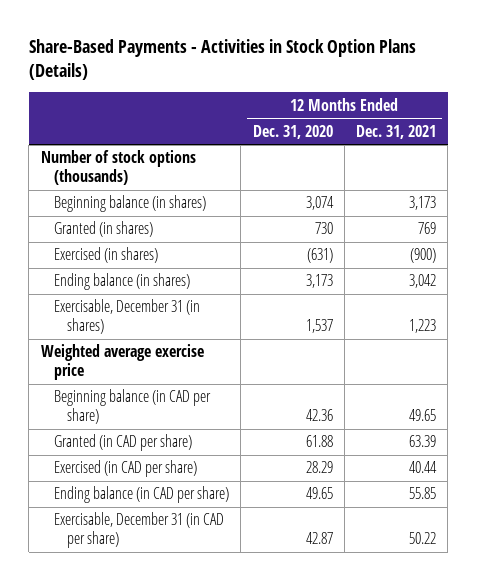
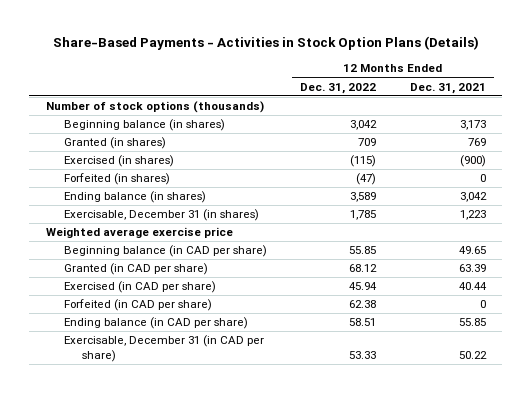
- | 12 Months Ended Dec. 31, 2020 | 12 Months Ended Dec. 31, 2021
+ | 12 Months Ended Dec. 31, 2022 | 12 Months Ended Dec. 31, 2021
+ Forfeited (in shares) | (47) | 0
+ Forfeited (in CAD per share) | 62.38 | 0

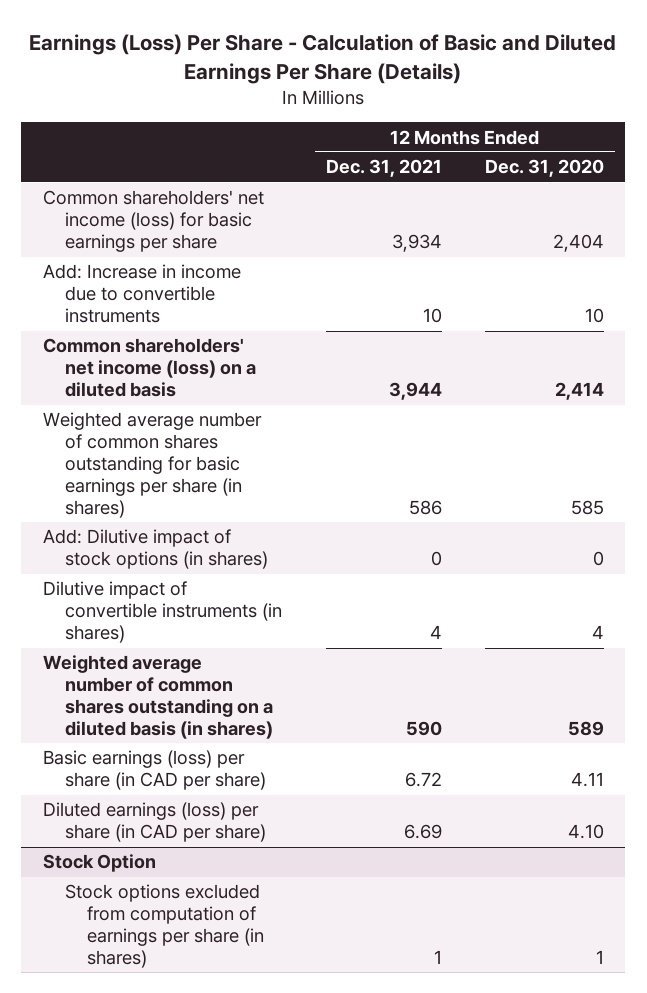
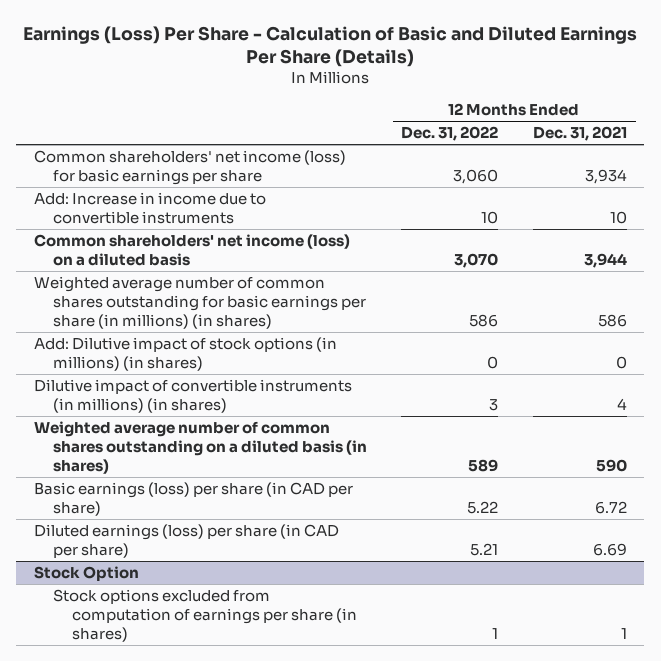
- | 12 Months Ended Dec. 31, 2021 | 12 Months Ended Dec. 31, 2020
+ | 12 Months Ended Dec. 31, 2022 | 12 Months Ended Dec. 31, 2021
- Weighted average number of common shares outstanding for basic earnings per share (in shares) | 586 | 585
- Add: Dilutive impact of stock options (in shares) | 0 | 0
- Dilutive impact of convertible instruments (in shares) | 4 | 4
+ Weighted average number of common shares outstanding for basic earnings per share (in millions) (in shares) | 586 | 586
+ Add: Dilutive impact of stock options (in millions) (in shares) | 0 | 0
+ Dilutive impact of convertible instruments (in millions) (in shares) | 3 | 4

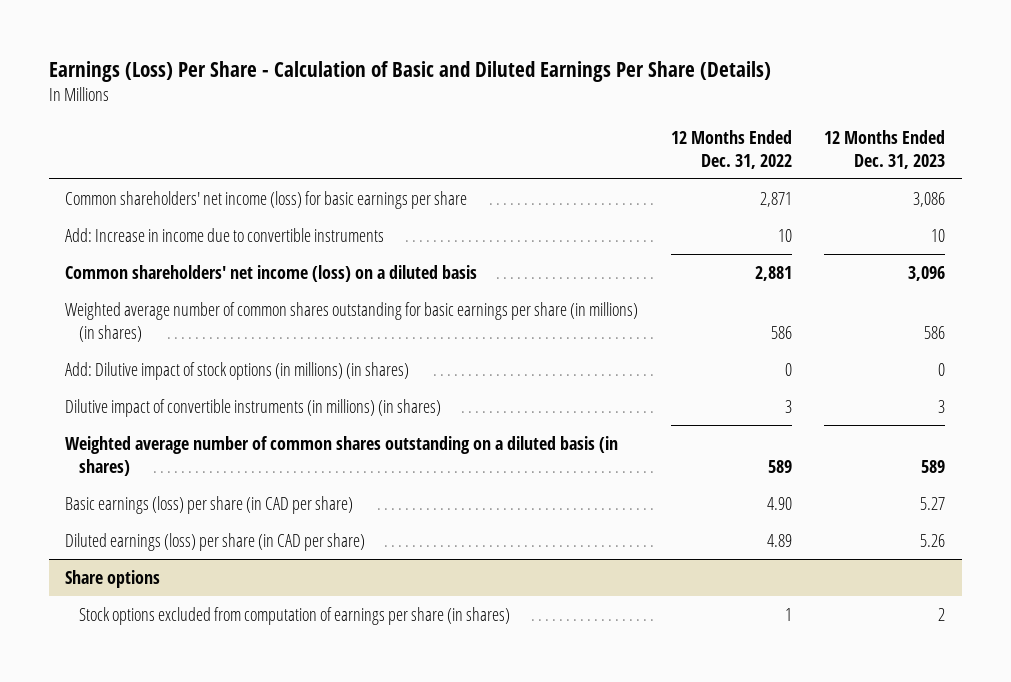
- | 12 Months Ended Dec. 31, 2022 | 12 Months Ended Dec. 31, 2021
+ | 12 Months Ended Dec. 31, 2022 | 12 Months Ended Dec. 31, 2023
- Common shareholders' net income (loss) for basic earnings per share | 3,060 | 3,934
+ Common shareholders' net income (loss) for basic earnings per share | 2,871 | 3,086
- Common shareholders' net income (loss) on a diluted basis | 3,070 | 3,944
+ Common shareholders' net income (loss) on a diluted basis | 2,881 | 3,096
- Basic earnings (loss) per share (in CAD per share) | 5.22 | 6.72
- Diluted earnings (loss) per share (in CAD per share) | 5.21 | 6.69
- Stock Option
+ Basic earnings (loss) per share (in CAD per share) | 4.90 | 5.27
+ Diluted earnings (loss) per share (in CAD per share) | 4.89 | 5.26
+ Share options

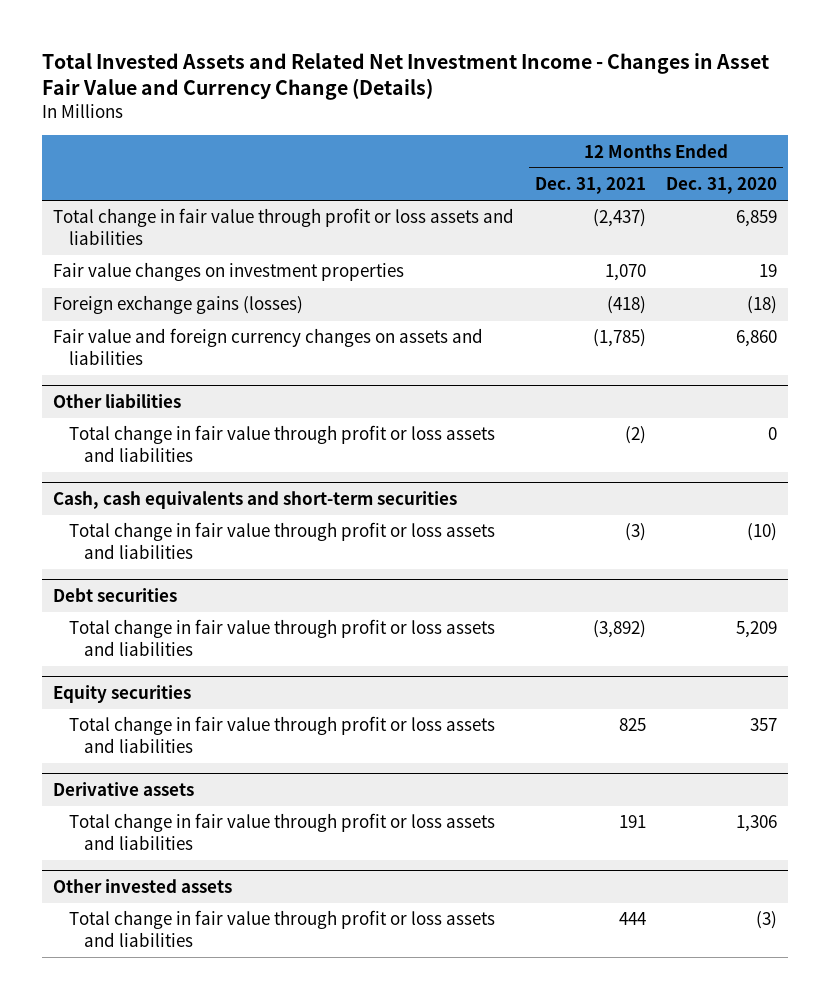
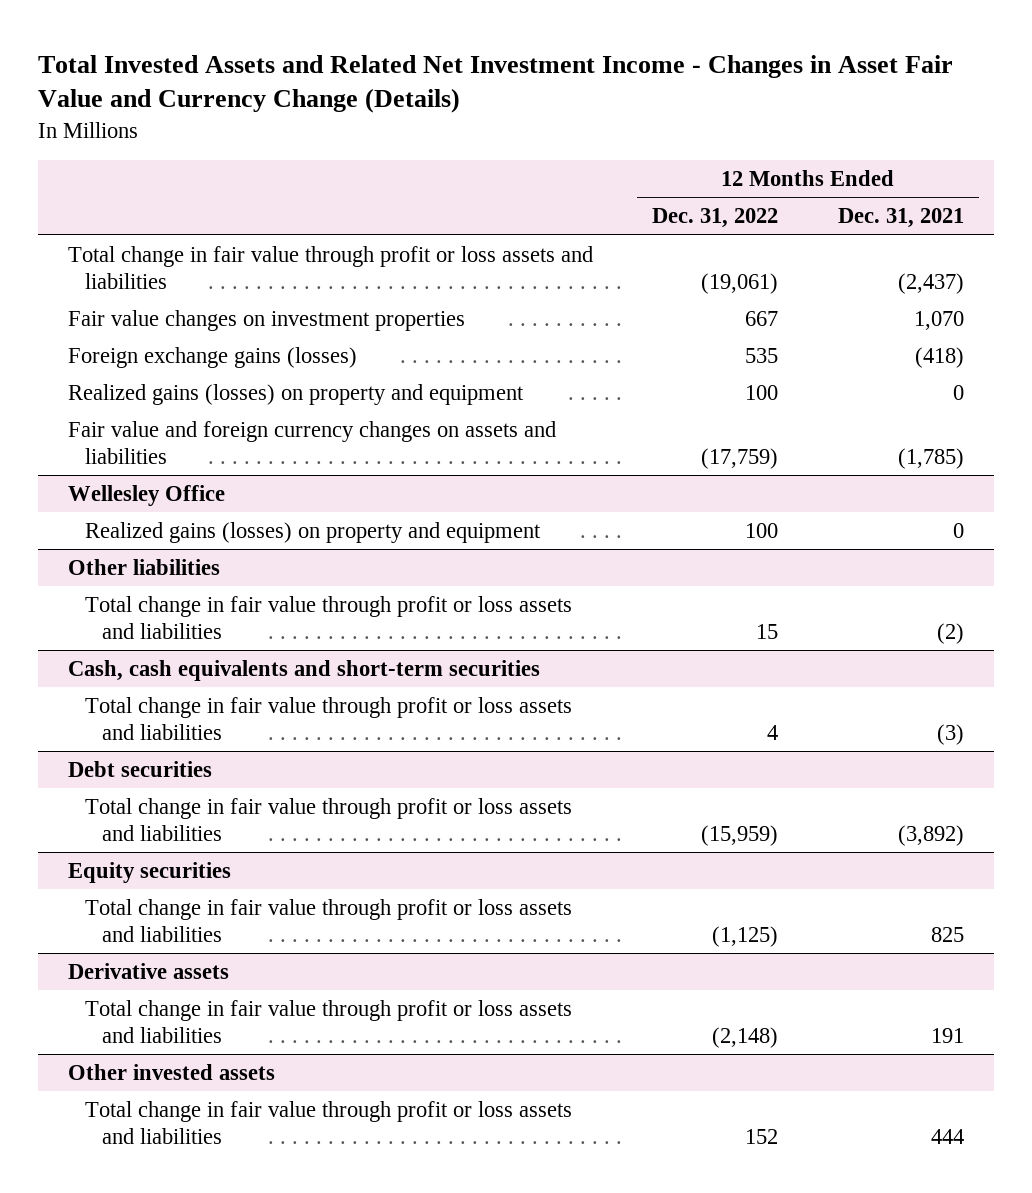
- | 12 Months Ended Dec. 31, 2021 | 12 Months Ended Dec. 31, 2020
+ | 12 Months Ended Dec. 31, 2022 | 12 Months Ended Dec. 31, 2021
+ Realized gains (losses) on property and equipment | 100 | 0
+ Wellesley Office
+ Realized gains (losses) on property and equipment | 100 | 0

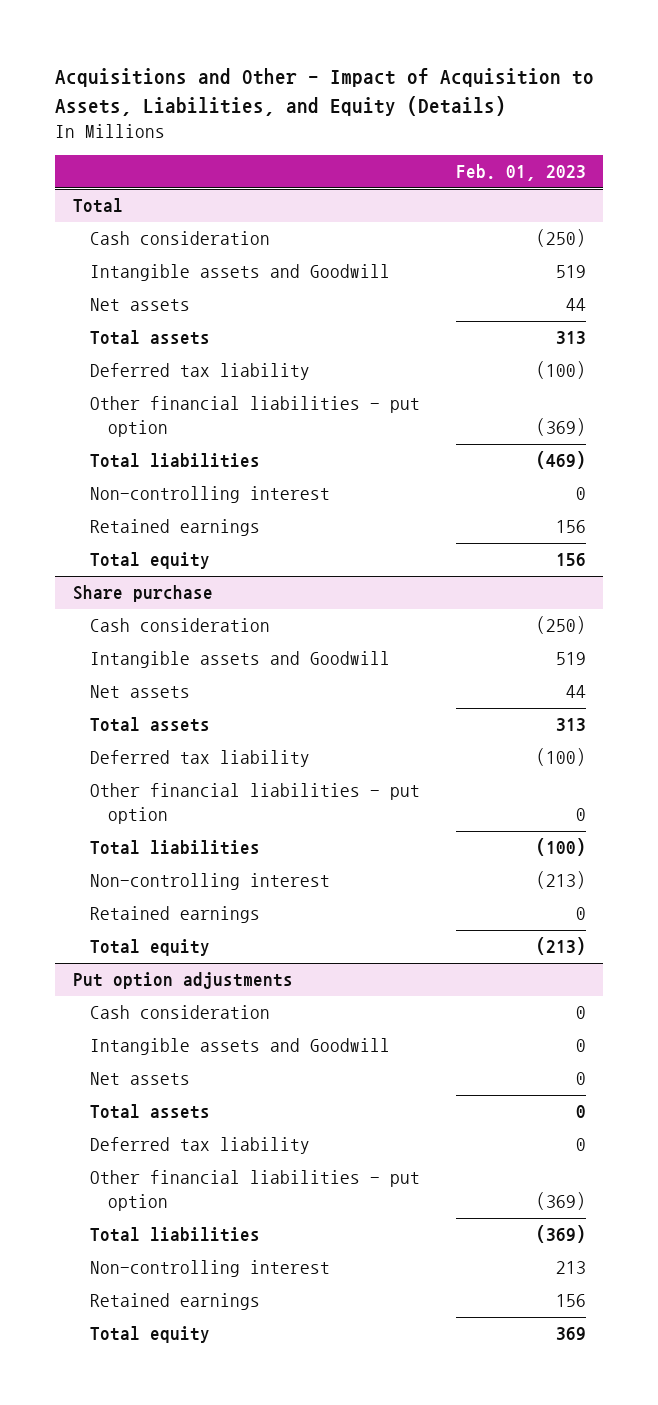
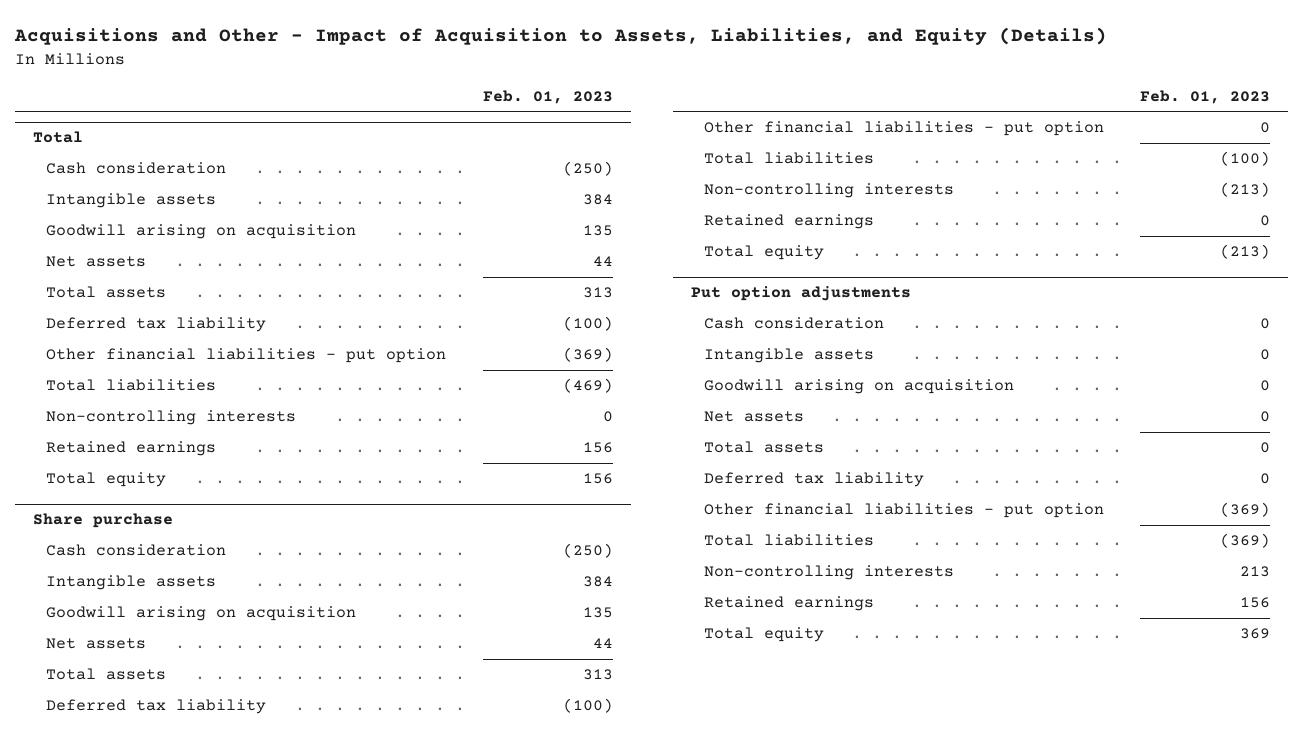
@ Total
- Intangible assets and Goodwill | 519
+ Intangible assets | 384
+ Goodwill arising on acquisition | 135
- Non-controlling interest | 0
+ Non-controlling interests | 0
@ Share purchase
- Intangible assets and Goodwill | 519
+ Intangible assets | 384
+ Goodwill arising on acquisition | 135
- Non-controlling interest | (213)
+ Non-controlling interests | (213)
@ Put option adjustments
- Intangible assets and Goodwill | 0
+ Intangible assets | 0
+ Goodwill arising on acquisition | 0
- Non-controlling interest | 213
+ Non-controlling interests | 213

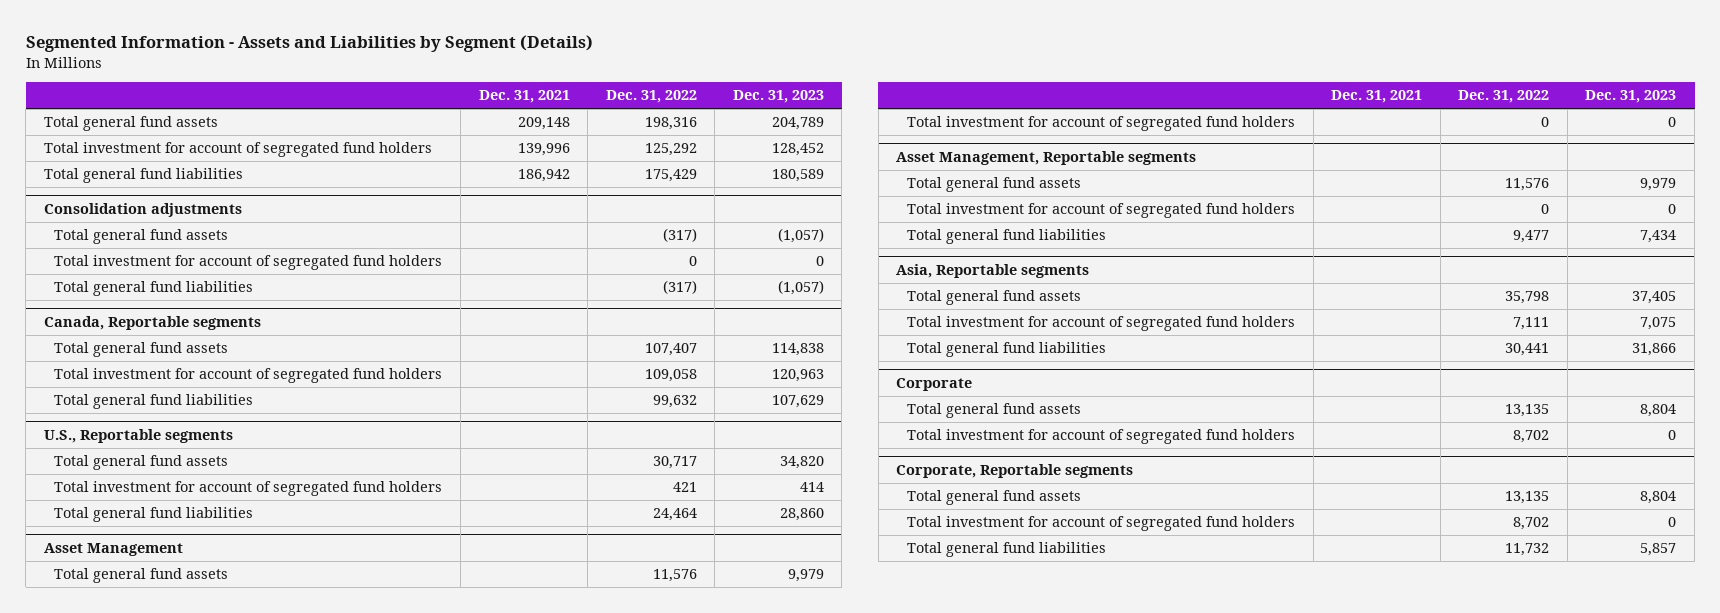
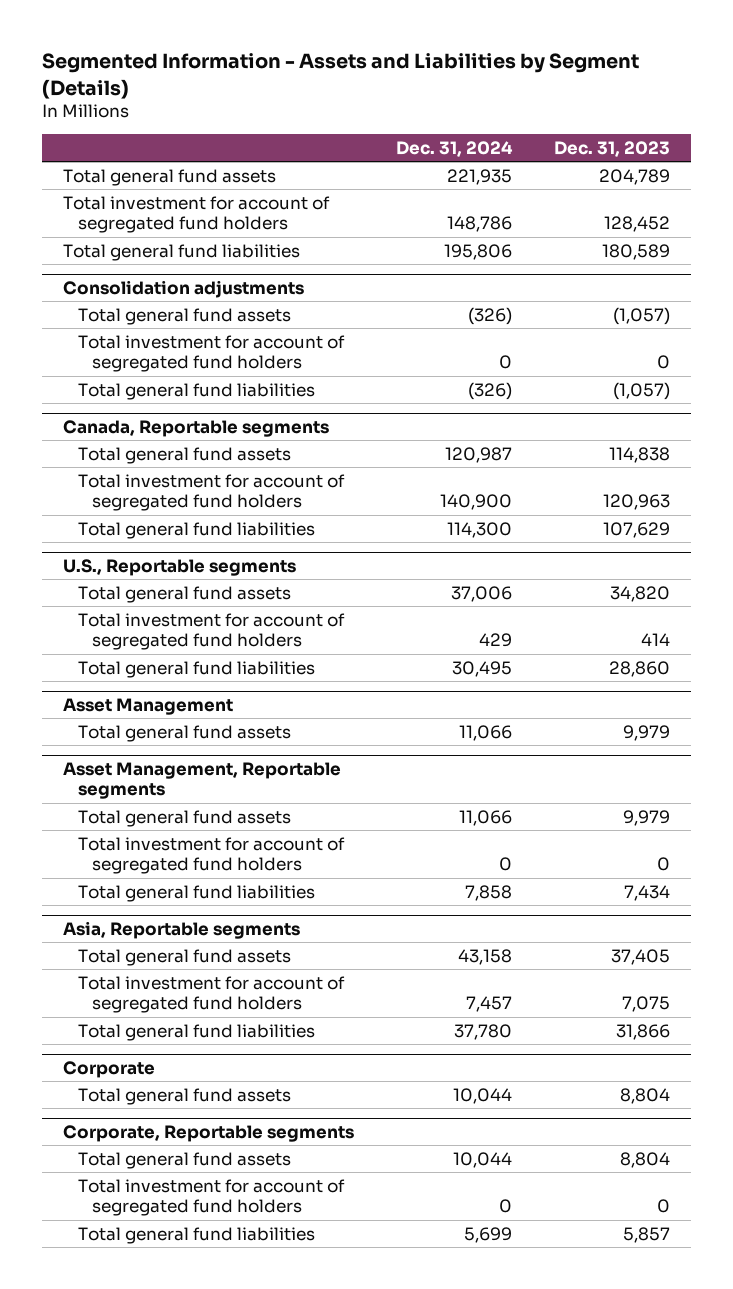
- | Dec. 31, 2021 | Dec. 31, 2022 | Dec. 31, 2023
+ | Dec. 31, 2024 | Dec. 31, 2023
@ Asset Management
- Total investment for account of segregated fund holders | | 0 | 0
@ Corporate
- Total investment for account of segregated fund holders | | 8,702 | 0

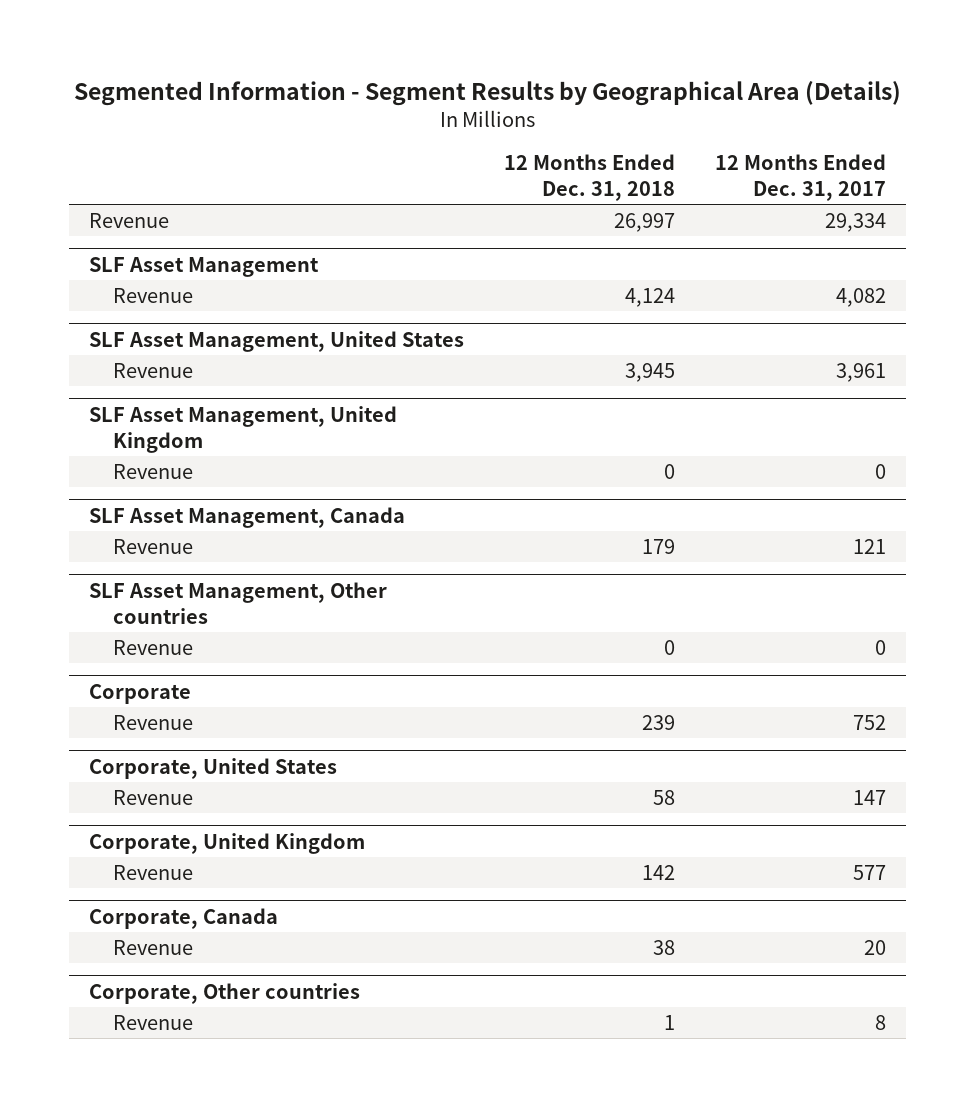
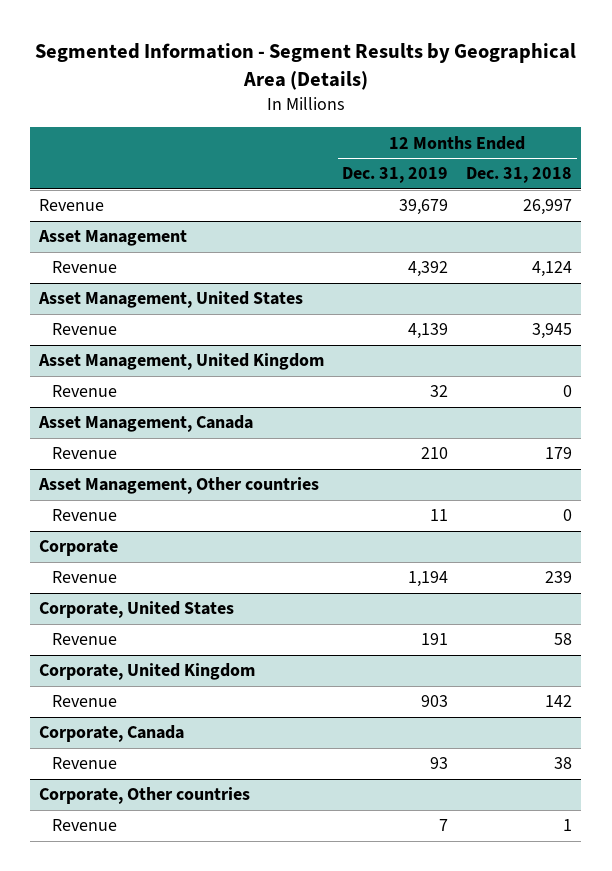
- | 12 Months Ended Dec. 31, 2018 | 12 Months Ended Dec. 31, 2017
+ | 12 Months Ended Dec. 31, 2019 | 12 Months Ended Dec. 31, 2018
- SLF Asset Management
+ Asset Management
- SLF Asset Management, United States
+ Asset Management, United States
- SLF Asset Management, United Kingdom
+ Asset Management, United Kingdom
- SLF Asset Management, Canada
+ Asset Management, Canada
- SLF Asset Management, Other countries
+ Asset Management, Other countries

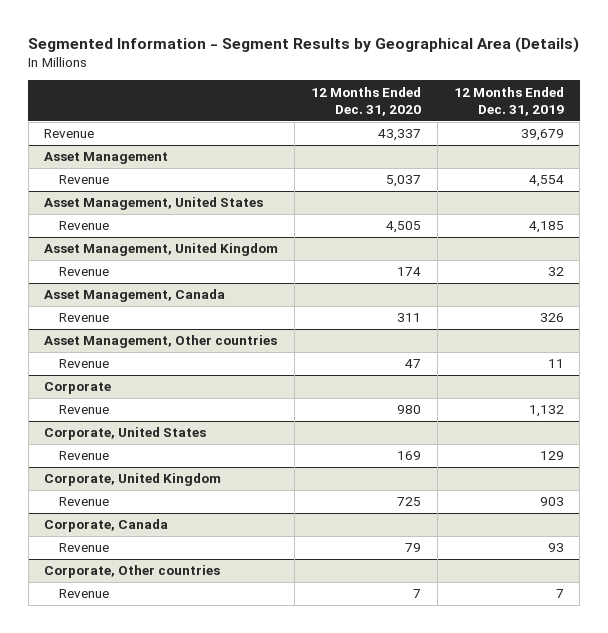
- | 12 Months Ended Dec. 31, 2019 | 12 Months Ended Dec. 31, 2018
+ | 12 Months Ended Dec. 31, 2020 | 12 Months Ended Dec. 31, 2019
@ Asset Management
- Revenue | 4,392 | 4,124
+ Revenue | 5,037 | 4,554
@ Asset Management, United States
- Revenue | 4,139 | 3,945
+ Revenue | 4,505 | 4,185
@ Asset Management, Canada
- Revenue | 210 | 179
+ Revenue | 311 | 326
@ Corporate
- Revenue | 1,194 | 239
+ Revenue | 980 | 1,132
@ Corporate, United States
- Revenue | 191 | 58
+ Revenue | 169 | 129

